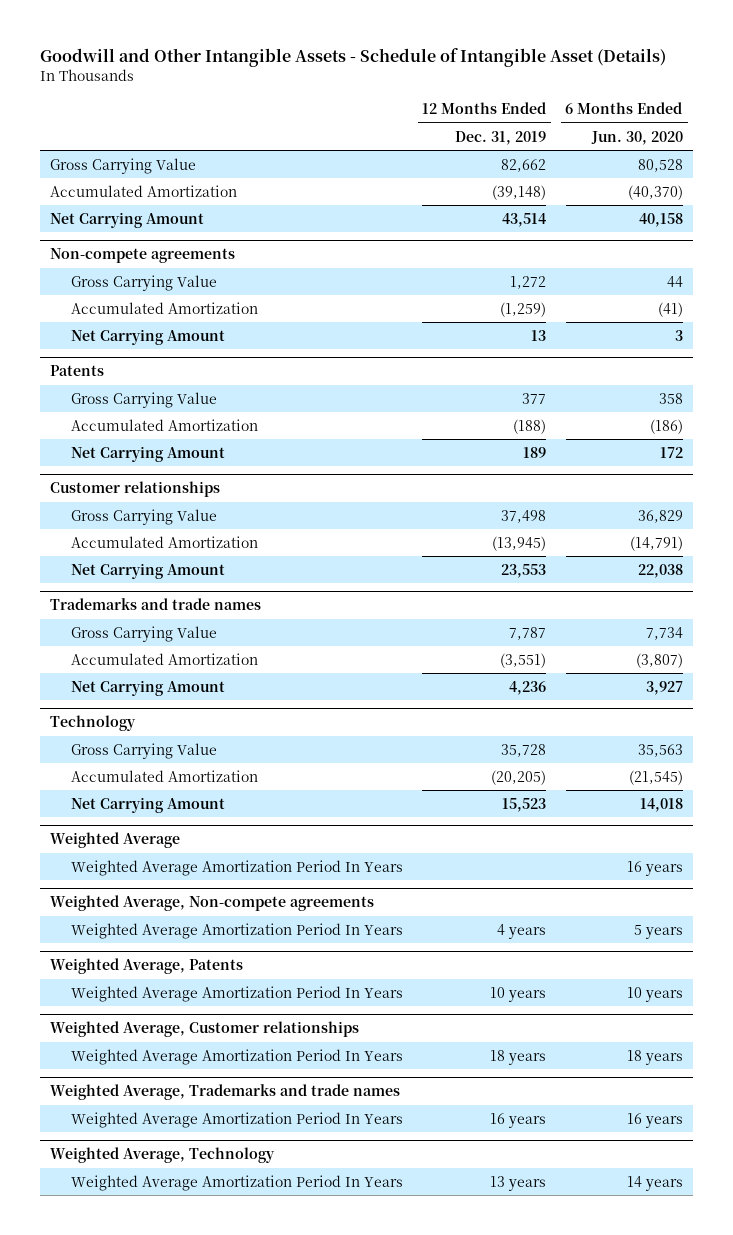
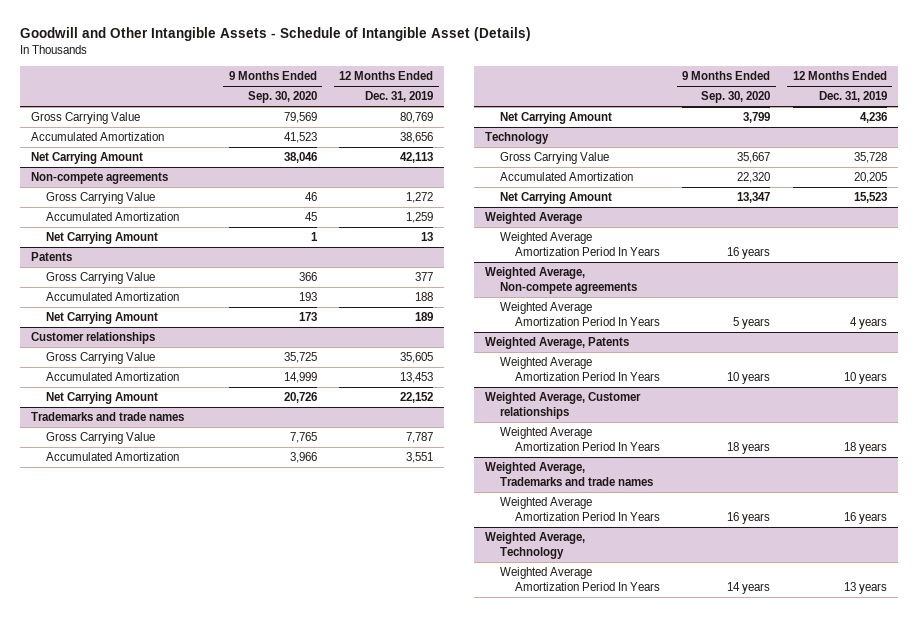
- | 12 Months Ended Dec. 31, 2019 | 6 Months Ended Jun. 30, 2020
+ | 9 Months Ended Sep. 30, 2020 | 12 Months Ended Dec. 31, 2019
- Gross Carrying Value | 82,662 | 80,528
- Accumulated Amortization | (39,148) | (40,370)
- Net Carrying Amount | 43,514 | 40,158
+ Gross Carrying Value | 79,569 | 80,769
+ Accumulated Amortization | 41,523 | 38,656
+ Net Carrying Amount | 38,046 | 42,113
@ Non-compete agreements
- Accumulated Amortization | (1,259) | (41)
+ Accumulated Amortization | 45 | 1,259
@ Patents
- Accumulated Amortization | (188) | (186)
+ Accumulated Amortization | 193 | 188
@ Customer relationships
- Gross Carrying Value | 37,498 | 36,829
- Accumulated Amortization | (13,945) | (14,791)
- Net Carrying Amount | 23,553 | 22,038
+ Gross Carrying Value | 35,725 | 35,605
+ Accumulated Amortization | 14,999 | 13,453
+ Net Carrying Amount | 20,726 | 22,152
@ Trademarks and trade names
- Accumulated Amortization | (3,551) | (3,807)
+ Accumulated Amortization | 3,966 | 3,551
@ Technology
- Accumulated Amortization | (20,205) | (21,545)
+ Accumulated Amortization | 22,320 | 20,205

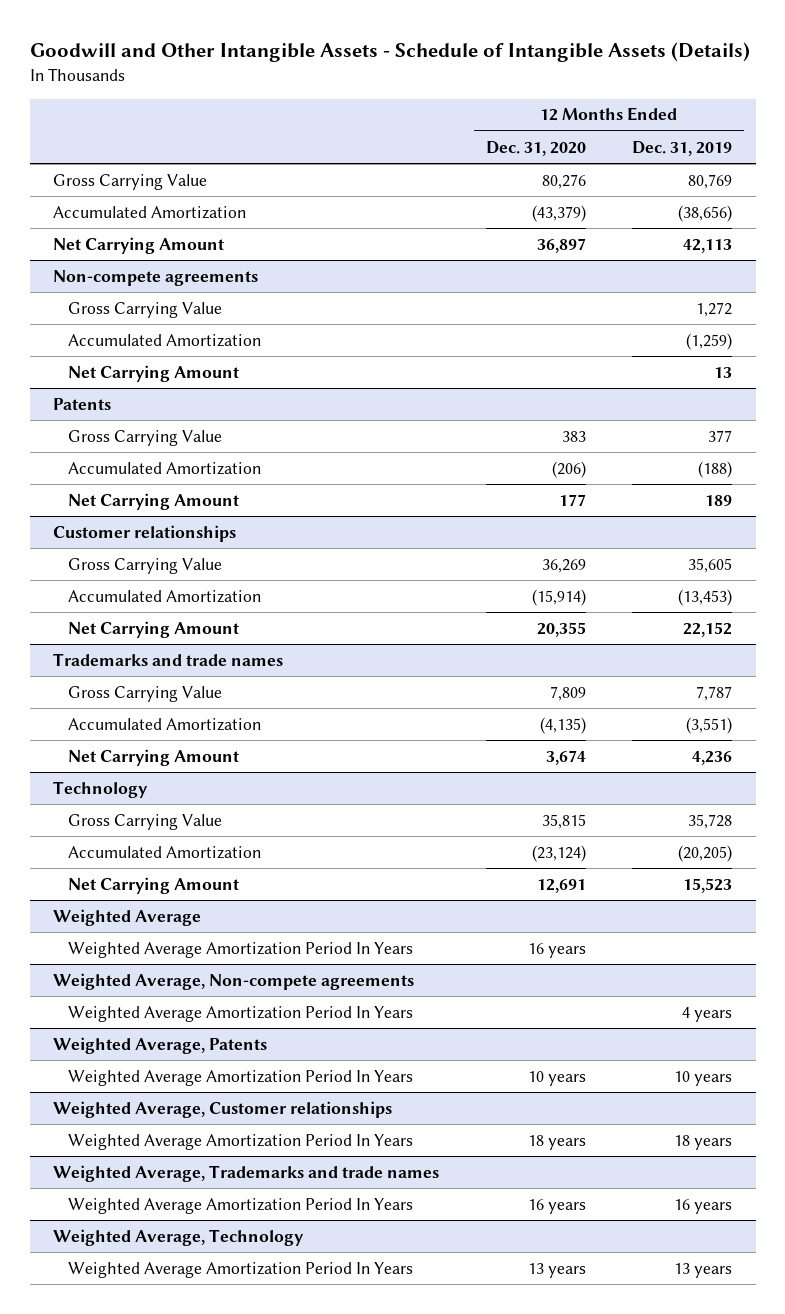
- Goodwill and Other Intangible Assets - Schedule of Intangible Asset (Details)
+ Goodwill and Other Intangible Assets - Schedule of Intangible Assets (Details)
- | 9 Months Ended Sep. 30, 2020 | 12 Months Ended Dec. 31, 2019
+ | 12 Months Ended Dec. 31, 2020 | 12 Months Ended Dec. 31, 2019
- Accumulated Amortization | 41,523 | 38,656
+ Accumulated Amortization | (43,379) | (38,656)
@ Non-compete agreements
- Accumulated Amortization | 45 | 1,259
+ Accumulated Amortization | | (1,259)
@ Patents
- Accumulated Amortization | 193 | 188
+ Accumulated Amortization | (206) | (188)
@ Customer relationships
- Accumulated Amortization | 14,999 | 13,453
+ Accumulated Amortization | (15,914) | (13,453)
@ Trademarks and trade names
- Accumulated Amortization | 3,966 | 3,551
+ Accumulated Amortization | (4,135) | (3,551)
@ Technology
- Accumulated Amortization | 22,320 | 20,205
+ Accumulated Amortization | (23,124) | (20,205)

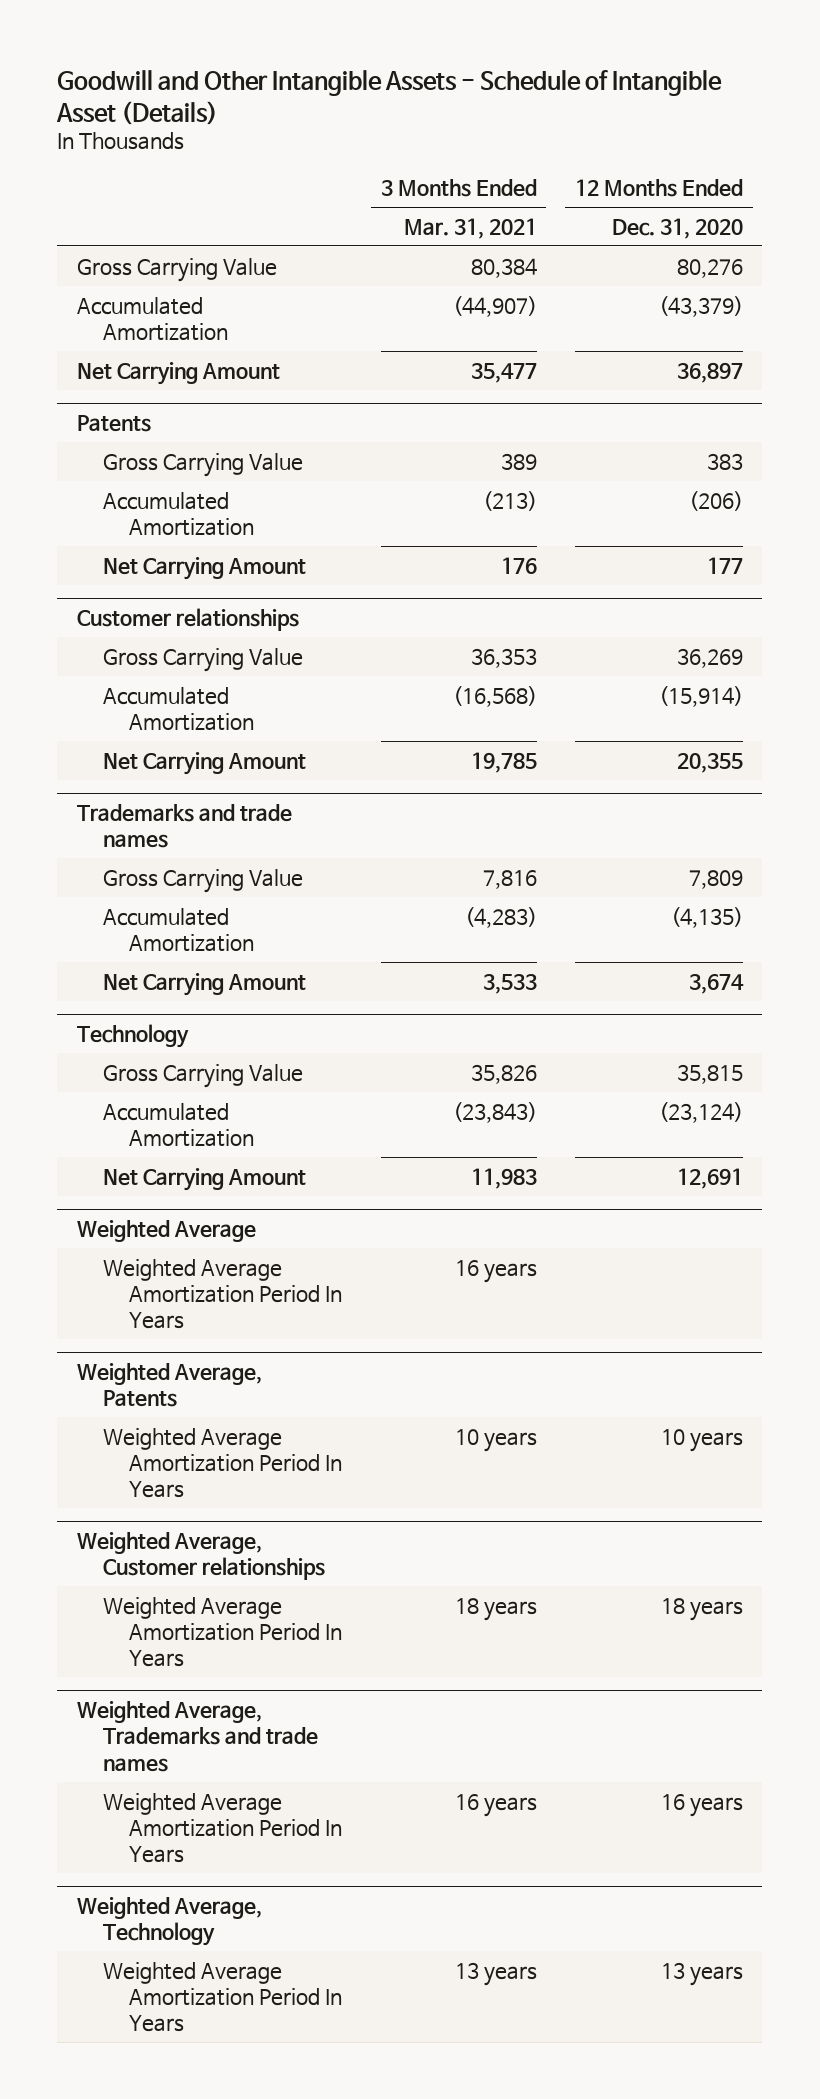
- Goodwill and Other Intangible Assets - Schedule of Intangible Assets (Details)
+ Goodwill and Other Intangible Assets - Schedule of Intangible Asset (Details)
- | 12 Months Ended Dec. 31, 2020 | 12 Months Ended Dec. 31, 2019
+ | 3 Months Ended Mar. 31, 2021 | 12 Months Ended Dec. 31, 2020
- Non-compete agreements
- Gross Carrying Value | | 1,272
- Accumulated Amortization | | (1,259)
- Net Carrying Amount | | 13
@ Weighted Average
- Weighted Average Amortization Period In Years | 16 years |
- Weighted Average, Non-compete agreements

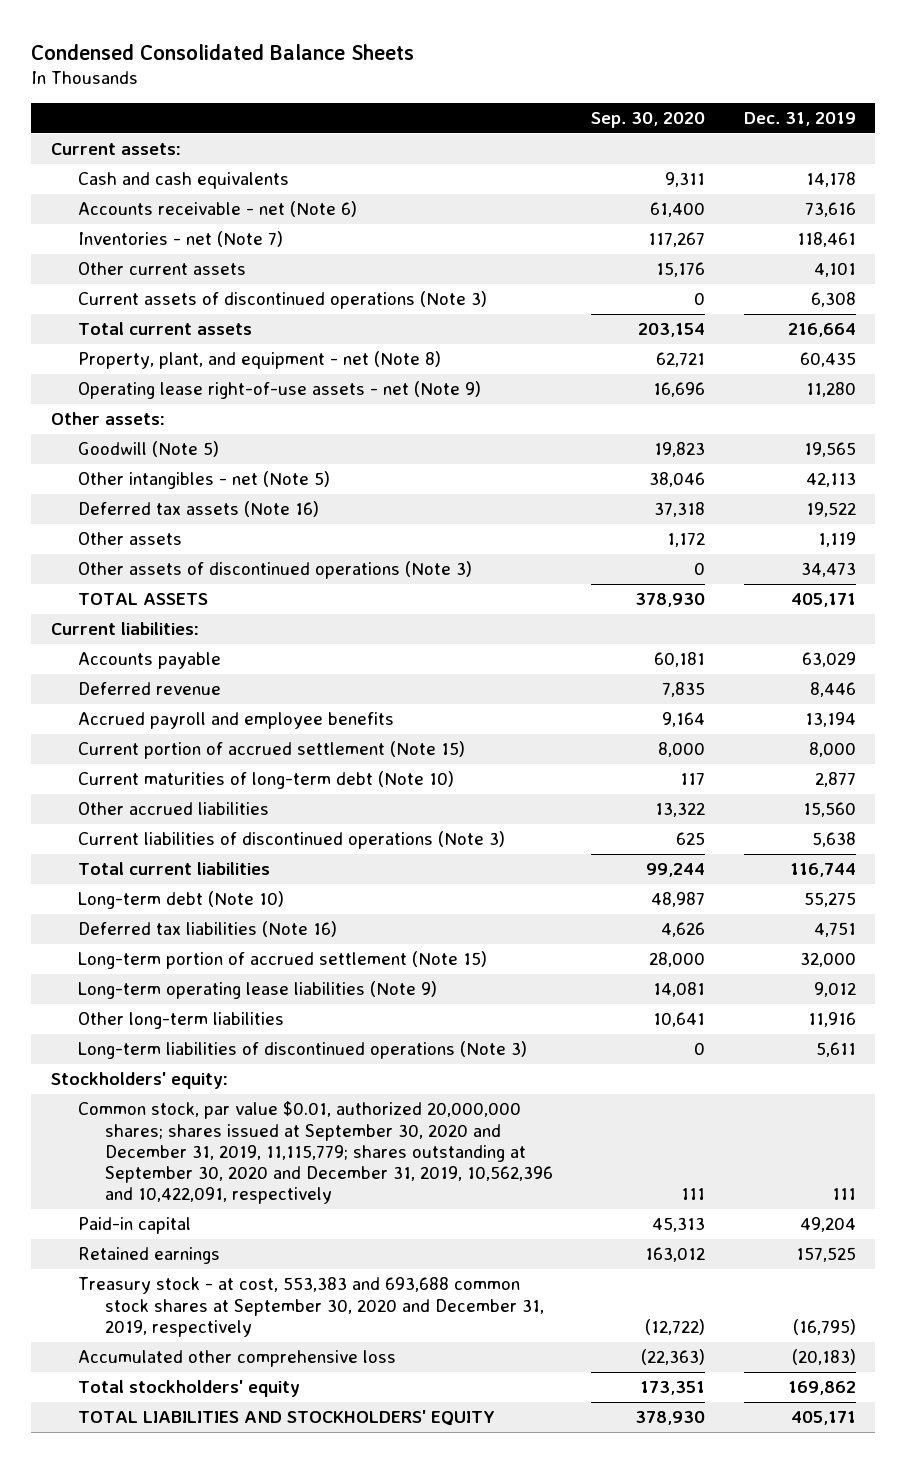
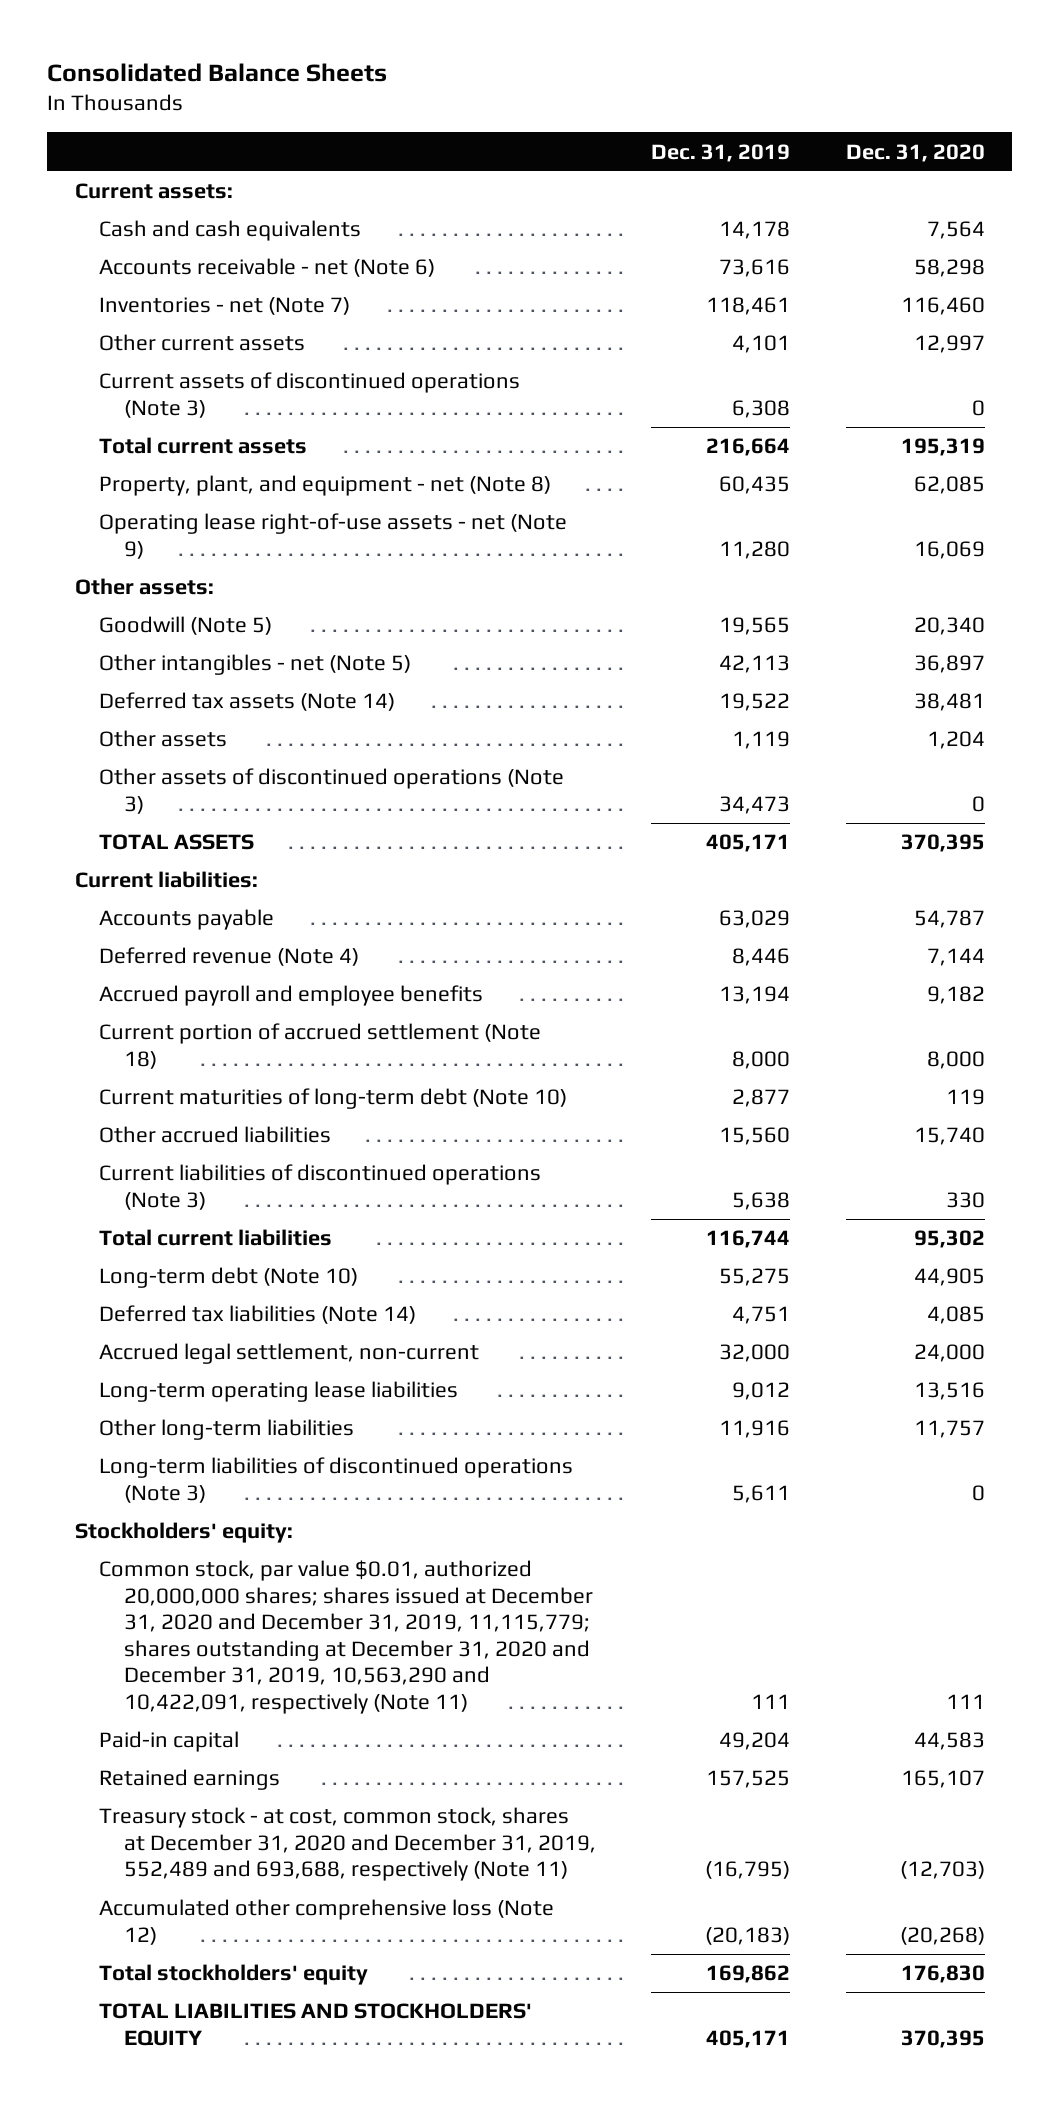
- Condensed Consolidated Balance Sheets
+ Consolidated Balance Sheets
- | Sep. 30, 2020 | Dec. 31, 2019
+ | Dec. 31, 2019 | Dec. 31, 2020
- Deferred tax assets (Note 16) | 37,318 | 19,522
+ Deferred tax assets (Note 14) | 19,522 | 38,481
- Deferred revenue | 7,835 | 8,446
+ Deferred revenue (Note 4) | 8,446 | 7,144
- Current portion of accrued settlement (Note 15) | 8,000 | 8,000
+ Current portion of accrued settlement (Note 18) | 8,000 | 8,000
- Deferred tax liabilities (Note 16) | 4,626 | 4,751
- Long-term portion of accrued settlement (Note 15) | 28,000 | 32,000
- Long-term operating lease liabilities (Note 9) | 14,081 | 9,012
+ Deferred tax liabilities (Note 14) | 4,751 | 4,085
+ Accrued legal settlement, non-current | 32,000 | 24,000
+ Long-term operating lease liabilities | 9,012 | 13,516
- Common stock, par value $0.01, authorized 20,000,000 shares; shares issued at September 30, 2020 and December 31, 2019, 11,115,779; shares outstanding at September 30, 2020 and December 31, 2019, 10,562,396 and 10,422,091, respectively | 111 | 111
+ Common stock, par value $0.01, authorized 20,000,000 shares; shares issued at December 31, 2020 and December 31, 2019, 11,115,779; shares outstanding at December 31, 2020 and December 31, 2019, 10,563,290 and 10,422,091, respectively (Note 11) | 111 | 111
- Treasury stock - at cost, 553,383 and 693,688 common stock shares at September 30, 2020 and December 31, 2019, respectively | (12,722) | (16,795)
- Accumulated other comprehensive loss | (22,363) | (20,183)
+ Treasury stock - at cost, common stock, shares at December 31, 2020 and December 31, 2019, 552,489 and 693,688, respectively (Note 11) | (16,795) | (12,703)
+ Accumulated other comprehensive loss (Note 12) | (20,183) | (20,268)

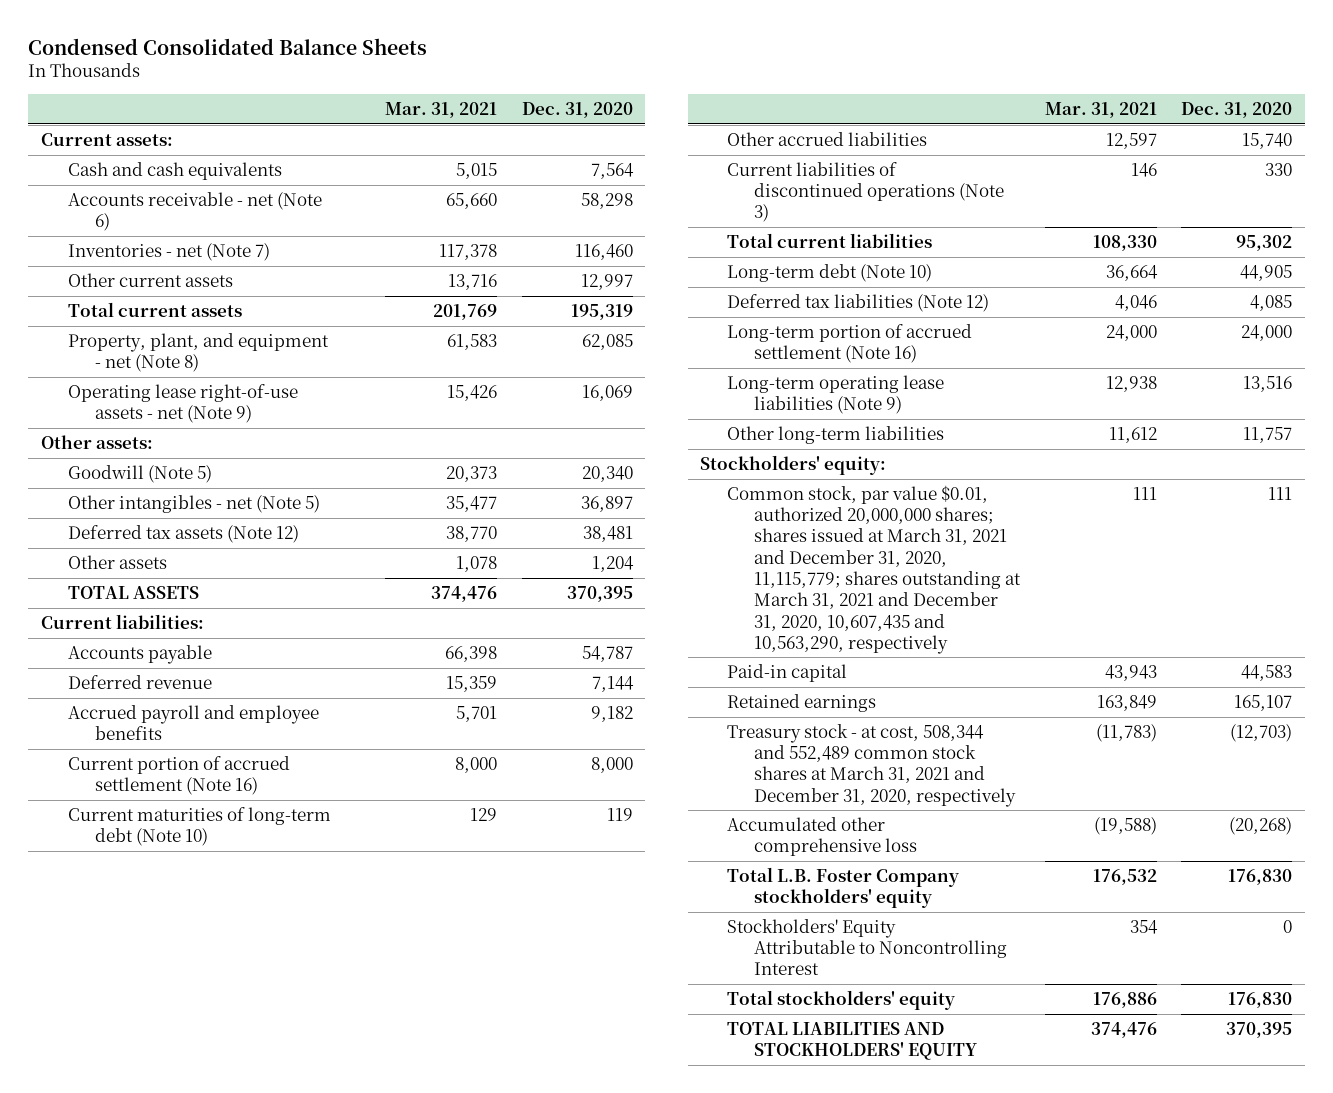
- Consolidated Balance Sheets
+ Condensed Consolidated Balance Sheets
- | Dec. 31, 2019 | Dec. 31, 2020
+ | Mar. 31, 2021 | Dec. 31, 2020
- Current assets of discontinued operations (Note 3) | 6,308 | 0
- Deferred tax assets (Note 14) | 19,522 | 38,481
+ Deferred tax assets (Note 12) | 38,770 | 38,481
- Other assets of discontinued operations (Note 3) | 34,473 | 0
- Deferred revenue (Note 4) | 8,446 | 7,144
+ Deferred revenue | 15,359 | 7,144
- Current portion of accrued settlement (Note 18) | 8,000 | 8,000
+ Current portion of accrued settlement (Note 16) | 8,000 | 8,000
- Deferred tax liabilities (Note 14) | 4,751 | 4,085
- Accrued legal settlement, non-current | 32,000 | 24,000
- Long-term operating lease liabilities | 9,012 | 13,516
+ Deferred tax liabilities (Note 12) | 4,046 | 4,085
+ Long-term portion of accrued settlement (Note 16) | 24,000 | 24,000
+ Long-term operating lease liabilities (Note 9) | 12,938 | 13,516
- Long-term liabilities of discontinued operations (Note 3) | 5,611 | 0
- Common stock, par value $0.01, authorized 20,000,000 shares; shares issued at December 31, 2020 and December 31, 2019, 11,115,779; shares outstanding at December 31, 2020 and December 31, 2019, 10,563,290 and 10,422,091, respectively (Note 11) | 111 | 111
+ Common stock, par value $0.01, authorized 20,000,000 shares; shares issued at March 31, 2021 and December 31, 2020, 11,115,779; shares outstanding at March 31, 2021 and December 31, 2020, 10,607,435 and 10,563,290, respectively | 111 | 111
- Treasury stock - at cost, common stock, shares at December 31, 2020 and December 31, 2019, 552,489 and 693,688, respectively (Note 11) | (16,795) | (12,703)
- Accumulated other comprehensive loss (Note 12) | (20,183) | (20,268)
+ Treasury stock - at cost, 508,344 and 552,489 common stock shares at March 31, 2021 and December 31, 2020, respectively | (11,783) | (12,703)
+ Accumulated other comprehensive loss | (19,588) | (20,268)
+ Total L.B. Foster Company stockholders' equity | 176,532 | 176,830
+ Stockholders' Equity Attributable to Noncontrolling Interest | 354 | 0

